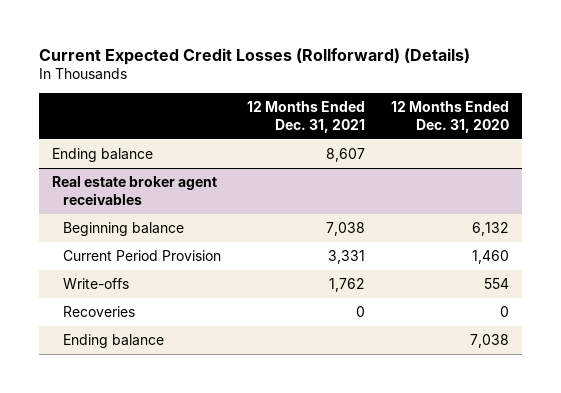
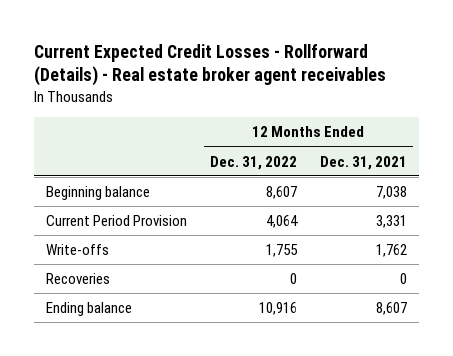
- Current Expected Credit Losses (Rollforward) (Details)
+ Current Expected Credit Losses - Rollforward (Details) - Real estate broker agent receivables
- | 12 Months Ended Dec. 31, 2021 | 12 Months Ended Dec. 31, 2020
+ | 12 Months Ended Dec. 31, 2022 | 12 Months Ended Dec. 31, 2021
- Real estate broker agent receivables
- Ending balance | | 7,038
moved down: Ending balance | 10,916 | 8,607

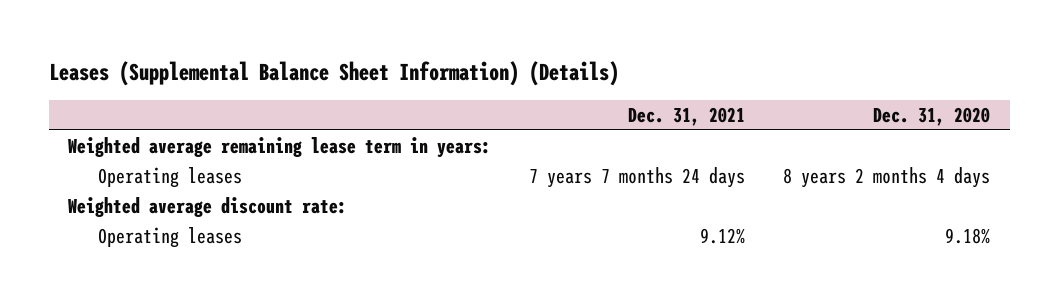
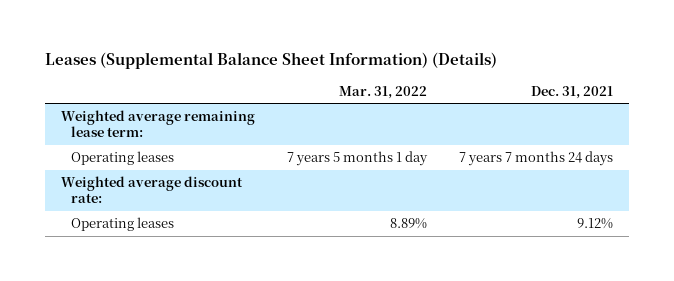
- | Dec. 31, 2021 | Dec. 31, 2020
+ | Mar. 31, 2022 | Dec. 31, 2021
- Weighted average remaining lease term in years:
+ Weighted average remaining lease term:

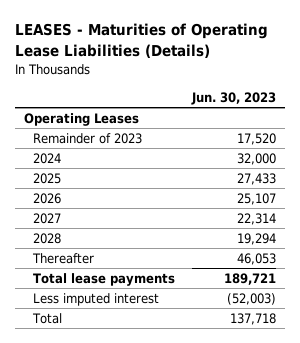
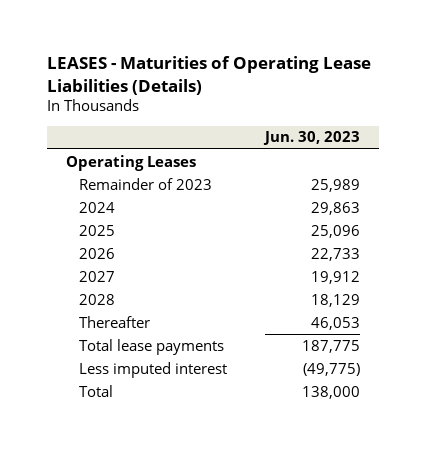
- Remainder of 2023 | 17,520
- 2024 | 32,000
- 2025 | 27,433
- 2026 | 25,107
- 2027 | 22,314
- 2028 | 19,294
+ Remainder of 2023 | 25,989
+ 2024 | 29,863
+ 2025 | 25,096
+ 2026 | 22,733
+ 2027 | 19,912
+ 2028 | 18,129
- Total lease payments | 189,721
- Less imputed interest | (52,003)
- Total | 137,718
+ Total lease payments | 187,775
+ Less imputed interest | (49,775)
+ Total | 138,000

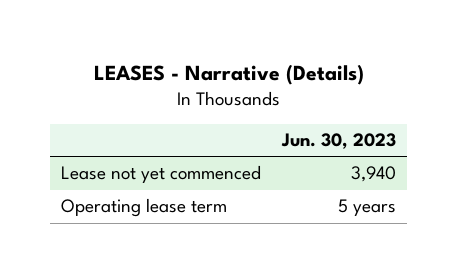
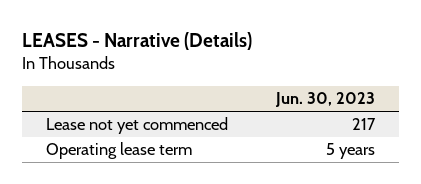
- Lease not yet commenced | 3,940
+ Lease not yet commenced | 217

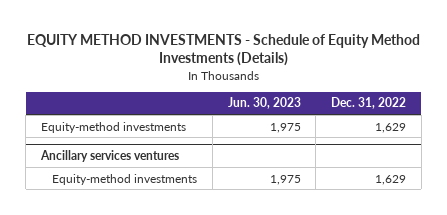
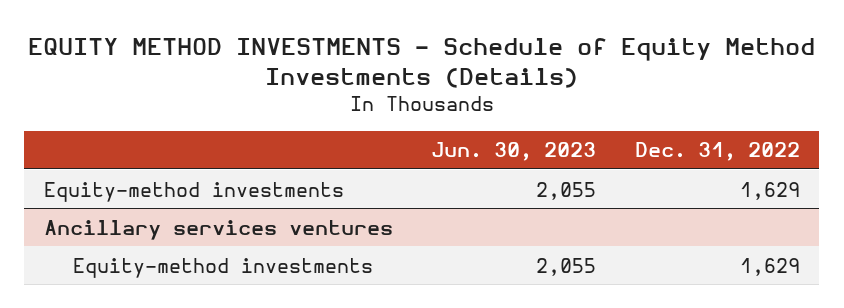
- Equity-method investments | 1,975 | 1,629
+ Equity-method investments | 2,055 | 1,629
@ Ancillary services ventures
- Equity-method investments | 1,975 | 1,629
+ Equity-method investments | 2,055 | 1,629

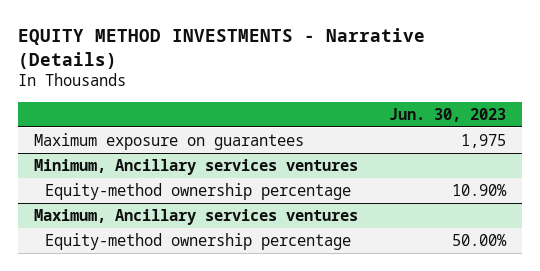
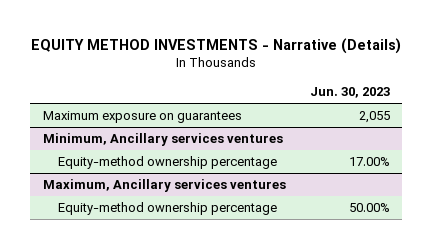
- Maximum exposure on guarantees | 1,975
+ Maximum exposure on guarantees | 2,055
@ Minimum, Ancillary services ventures
- Equity-method ownership percentage | 10.90%
+ Equity-method ownership percentage | 17.00%

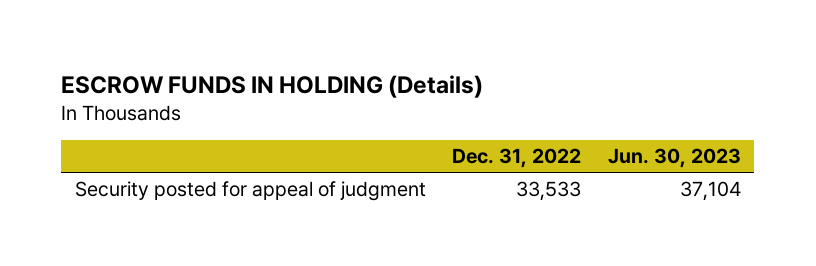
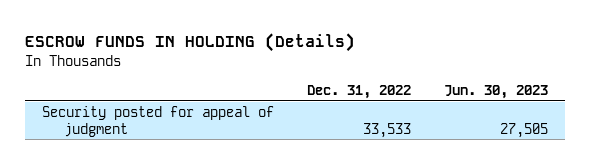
- Security posted for appeal of judgment | 33,533 | 37,104
+ Security posted for appeal of judgment | 33,533 | 27,505

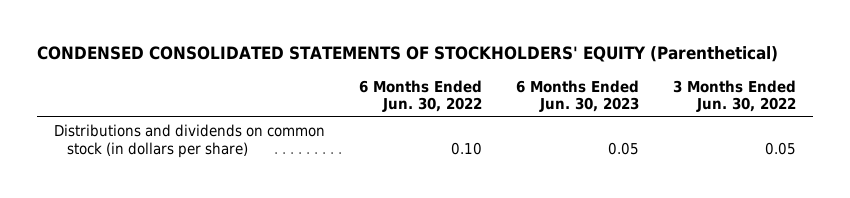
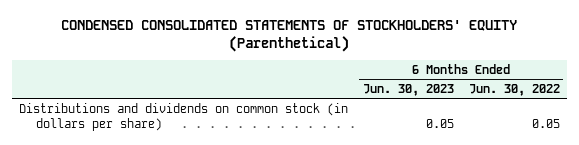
- | 6 Months Ended Jun. 30, 2022 | 6 Months Ended Jun. 30, 2023 | 3 Months Ended Jun. 30, 2022
+ | 6 Months Ended Jun. 30, 2023 | 6 Months Ended Jun. 30, 2022
- Distributions and dividends on common stock (in dollars per share) | 0.10 | 0.05 | 0.05
+ Distributions and dividends on common stock (in dollars per share) | 0.05 | 0.05

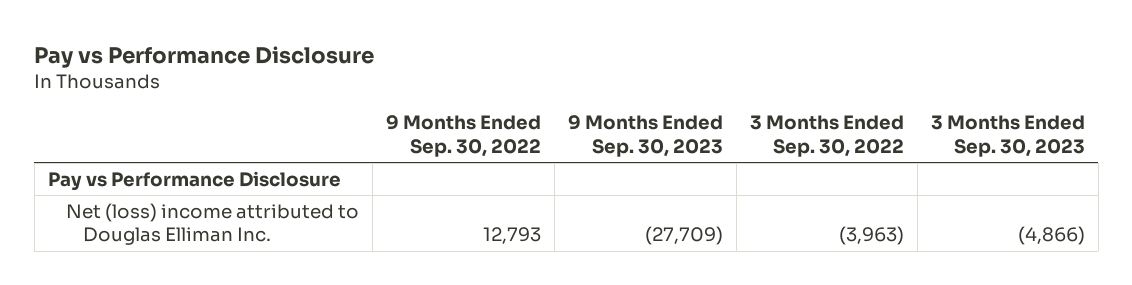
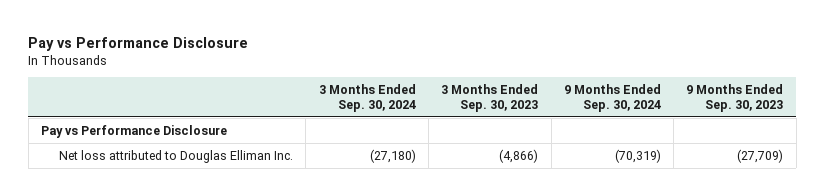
- | 9 Months Ended Sep. 30, 2022 | 9 Months Ended Sep. 30, 2023 | 3 Months Ended Sep. 30, 2022 | 3 Months Ended Sep. 30, 2023
+ | 3 Months Ended Sep. 30, 2024 | 3 Months Ended Sep. 30, 2023 | 9 Months Ended Sep. 30, 2024 | 9 Months Ended Sep. 30, 2023
- Net (loss) income attributed to Douglas Elliman Inc. | 12,793 | (27,709) | (3,963) | (4,866)
+ Net loss attributed to Douglas Elliman Inc. | (27,180) | (4,866) | (70,319) | (27,709)

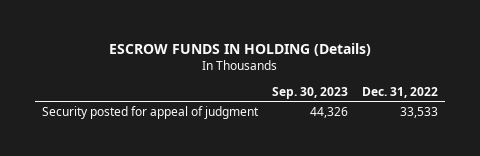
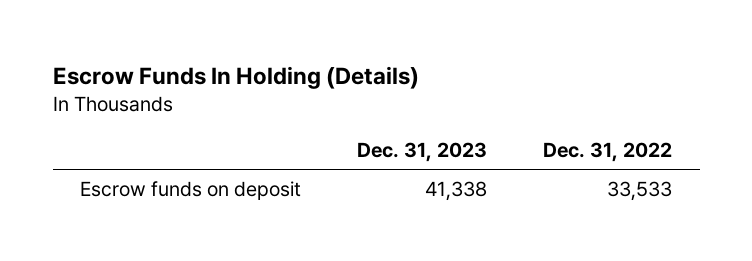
- ESCROW FUNDS IN HOLDING (Details)
+ Escrow Funds In Holding (Details)
- | Sep. 30, 2023 | Dec. 31, 2022
+ | Dec. 31, 2023 | Dec. 31, 2022
- Security posted for appeal of judgment | 44,326 | 33,533
+ Escrow funds on deposit | 41,338 | 33,533

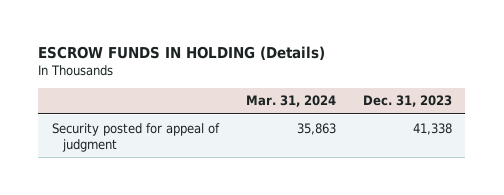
- Escrow Funds In Holding (Details)
+ ESCROW FUNDS IN HOLDING (Details)
- | Dec. 31, 2023 | Dec. 31, 2022
+ | Mar. 31, 2024 | Dec. 31, 2023
- Escrow funds on deposit | 41,338 | 33,533
+ Security posted for appeal of judgment | 35,863 | 41,338

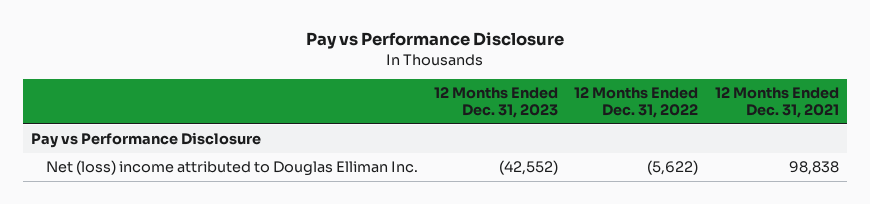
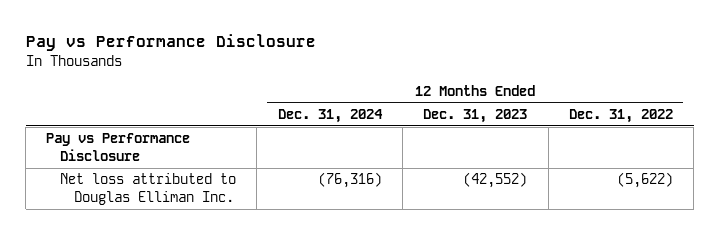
- | 12 Months Ended Dec. 31, 2023 | 12 Months Ended Dec. 31, 2022 | 12 Months Ended Dec. 31, 2021
+ | 12 Months Ended Dec. 31, 2024 | 12 Months Ended Dec. 31, 2023 | 12 Months Ended Dec. 31, 2022
- Net (loss) income attributed to Douglas Elliman Inc. | (42,552) | (5,622) | 98,838
+ Net loss attributed to Douglas Elliman Inc. | (76,316) | (42,552) | (5,622)

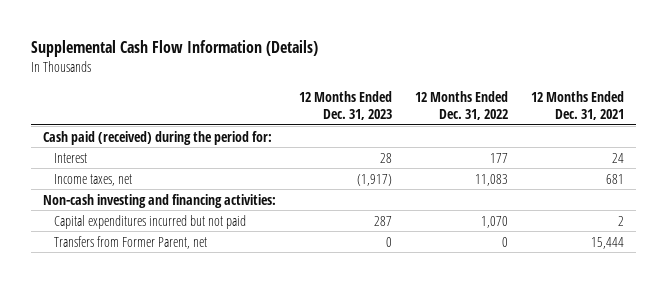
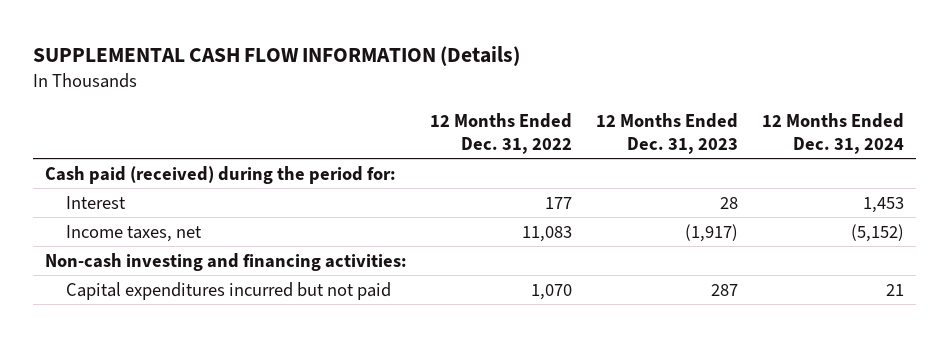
- Supplemental Cash Flow Information (Details)
+ SUPPLEMENTAL CASH FLOW INFORMATION (Details)
- | 12 Months Ended Dec. 31, 2023 | 12 Months Ended Dec. 31, 2022 | 12 Months Ended Dec. 31, 2021
+ | 12 Months Ended Dec. 31, 2022 | 12 Months Ended Dec. 31, 2023 | 12 Months Ended Dec. 31, 2024
- Transfers from Former Parent, net | 0 | 0 | 15,444

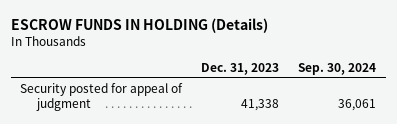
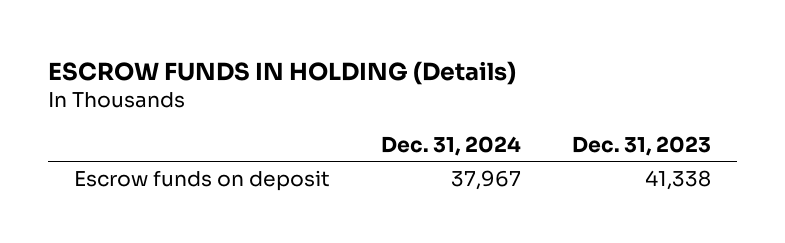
- | Dec. 31, 2023 | Sep. 30, 2024
+ | Dec. 31, 2024 | Dec. 31, 2023
- Security posted for appeal of judgment | 41,338 | 36,061
+ Escrow funds on deposit | 37,967 | 41,338

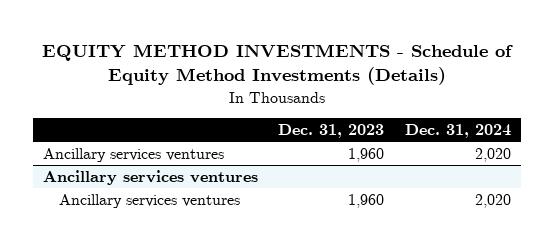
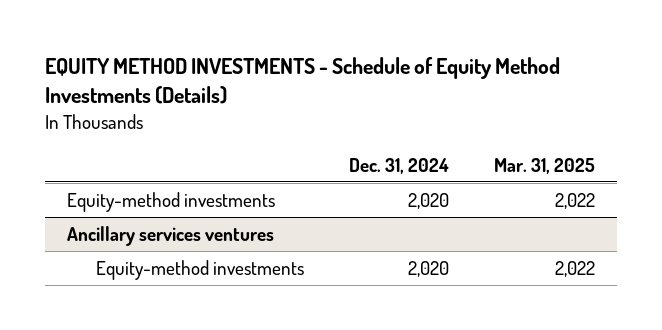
- | Dec. 31, 2023 | Dec. 31, 2024
+ | Dec. 31, 2024 | Mar. 31, 2025
- Ancillary services ventures | 1,960 | 2,020
+ Equity-method investments | 2,020 | 2,022
@ Ancillary services ventures
- Ancillary services ventures | 1,960 | 2,020
+ Equity-method investments | 2,020 | 2,022

